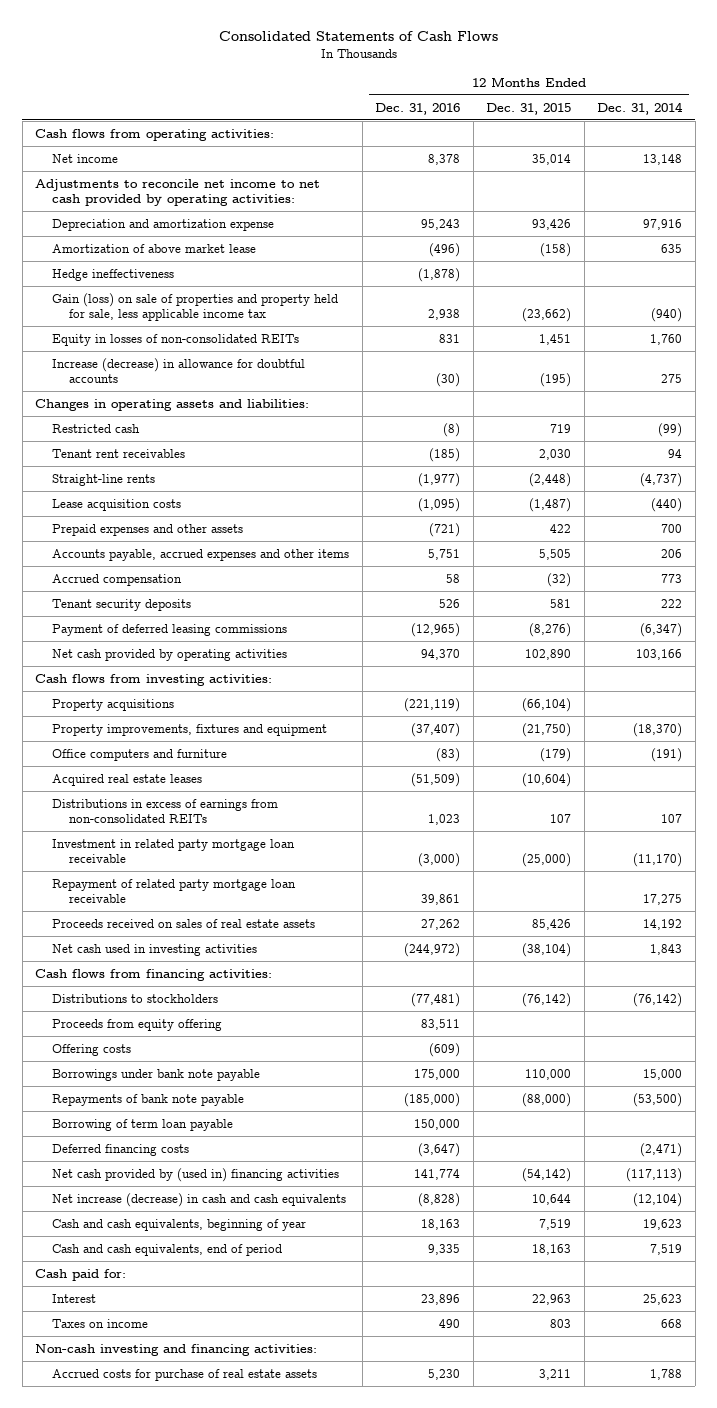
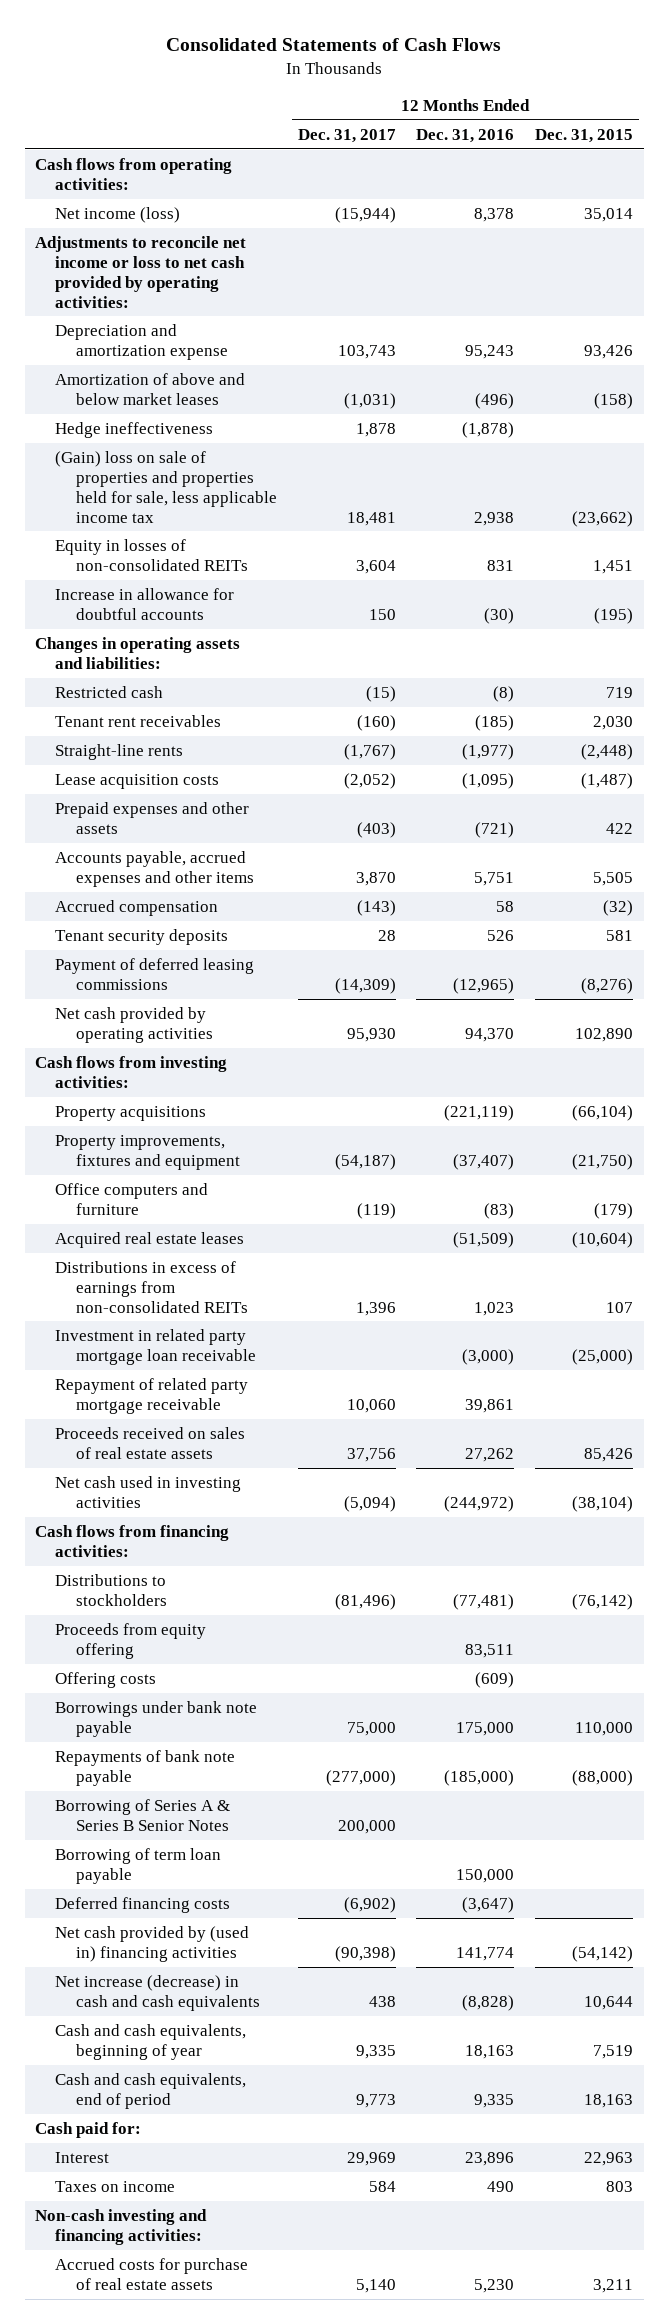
- | 12 Months Ended Dec. 31, 2016 | 12 Months Ended Dec. 31, 2015 | 12 Months Ended Dec. 31, 2014
+ | 12 Months Ended Dec. 31, 2017 | 12 Months Ended Dec. 31, 2016 | 12 Months Ended Dec. 31, 2015
- Net income | 8,378 | 35,014 | 13,148
- Adjustments to reconcile net income to net cash provided by operating activities:
+ Net income (loss) | (15,944) | 8,378 | 35,014
+ Adjustments to reconcile net income or loss to net cash provided by operating activities:
- Amortization of above market lease | (496) | (158) | 635
+ Amortization of above and below market leases | (1,031) | (496) | (158)
- Gain (loss) on sale of properties and property held for sale, less applicable income tax | 2,938 | (23,662) | (940)
+ (Gain) loss on sale of properties and properties held for sale, less applicable income tax | 18,481 | 2,938 | (23,662)
- Increase (decrease) in allowance for doubtful accounts | (30) | (195) | 275
+ Increase in allowance for doubtful accounts | 150 | (30) | (195)
- Repayment of related party mortgage loan receivable | 39,861 | | 17,275
+ Repayment of related party mortgage receivable | 10,060 | 39,861 |
+ Borrowing of Series A & Series B Senior Notes | 200,000 | |

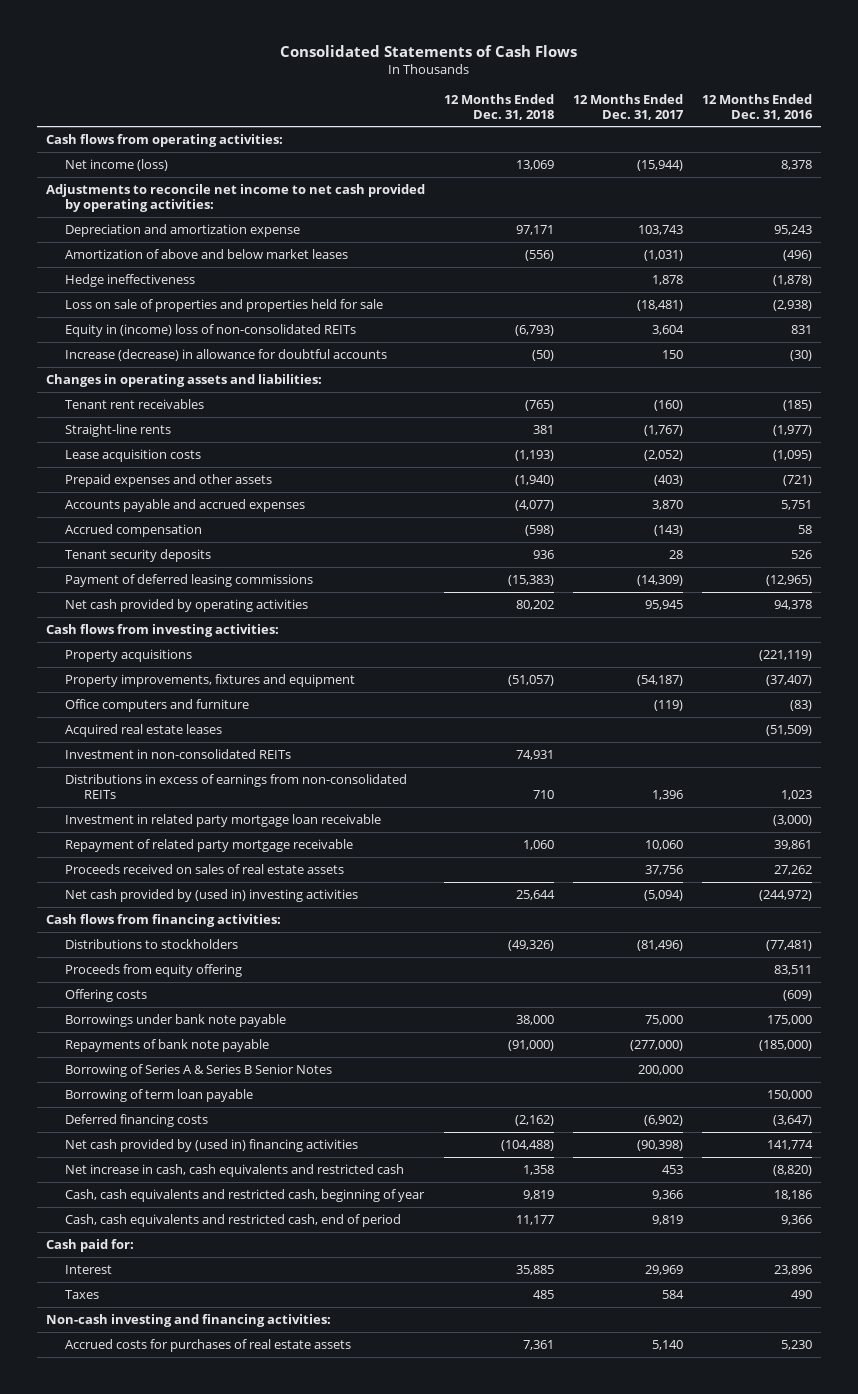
- | 12 Months Ended Dec. 31, 2017 | 12 Months Ended Dec. 31, 2016 | 12 Months Ended Dec. 31, 2015
+ | 12 Months Ended Dec. 31, 2018 | 12 Months Ended Dec. 31, 2017 | 12 Months Ended Dec. 31, 2016
- Adjustments to reconcile net income or loss to net cash provided by operating activities:
+ Adjustments to reconcile net income to net cash provided by operating activities:
- (Gain) loss on sale of properties and properties held for sale, less applicable income tax | 18,481 | 2,938 | (23,662)
- Equity in losses of non-consolidated REITs | 3,604 | 831 | 1,451
- Increase in allowance for doubtful accounts | 150 | (30) | (195)
+ Loss on sale of properties and properties held for sale | | (18,481) | (2,938)
+ Equity in (income) loss of non-consolidated REITs | (6,793) | 3,604 | 831
+ Increase (decrease) in allowance for doubtful accounts | (50) | 150 | (30)
- Restricted cash | (15) | (8) | 719
- Accounts payable, accrued expenses and other items | 3,870 | 5,751 | 5,505
+ Accounts payable and accrued expenses | (4,077) | 3,870 | 5,751
- Net cash provided by operating activities | 95,930 | 94,370 | 102,890
+ Net cash provided by operating activities | 80,202 | 95,945 | 94,378
+ Investment in non-consolidated REITs | 74,931 | |
- Net cash used in investing activities | (5,094) | (244,972) | (38,104)
+ Net cash provided by (used in) investing activities | 25,644 | (5,094) | (244,972)
- Net increase (decrease) in cash and cash equivalents | 438 | (8,828) | 10,644
- Cash and cash equivalents, beginning of year | 9,335 | 18,163 | 7,519
- Cash and cash equivalents, end of period | 9,773 | 9,335 | 18,163
+ Net increase in cash, cash equivalents and restricted cash | 1,358 | 453 | (8,820)
+ Cash, cash equivalents and restricted cash, beginning of year | 9,819 | 9,366 | 18,186
+ Cash, cash equivalents and restricted cash, end of period | 11,177 | 9,819 | 9,366
- Taxes on income | 584 | 490 | 803
+ Taxes | 485 | 584 | 490
- Accrued costs for purchase of real estate assets | 5,140 | 5,230 | 3,211
+ Accrued costs for purchases of real estate assets | 7,361 | 5,140 | 5,230

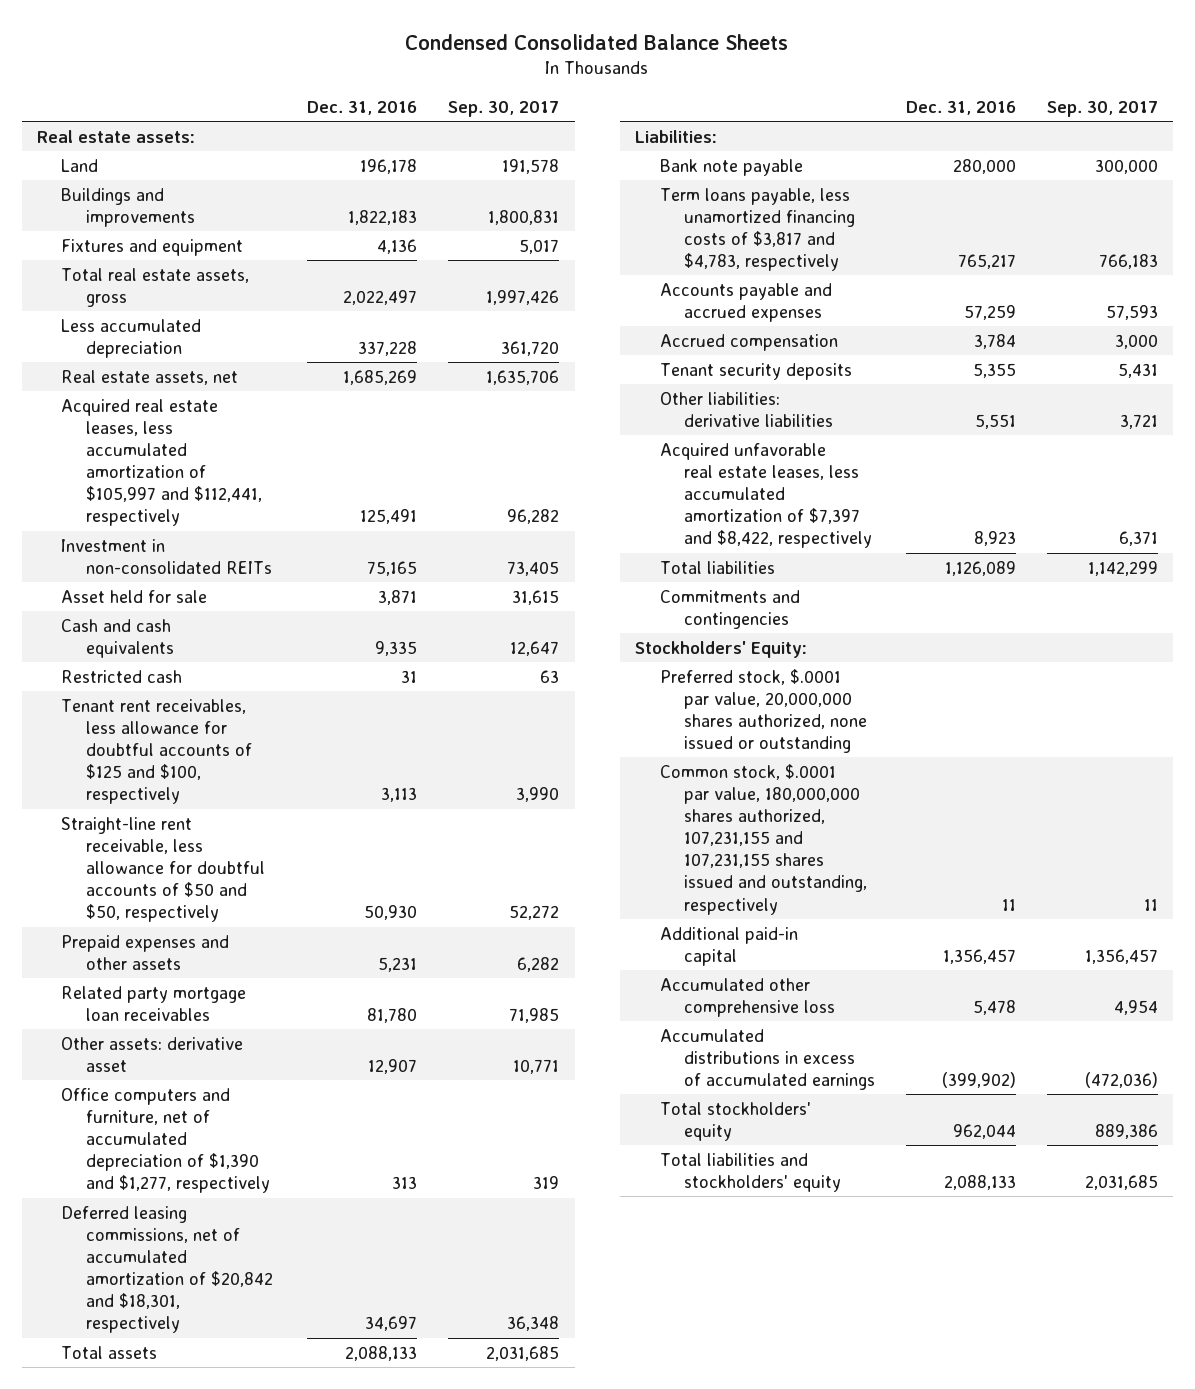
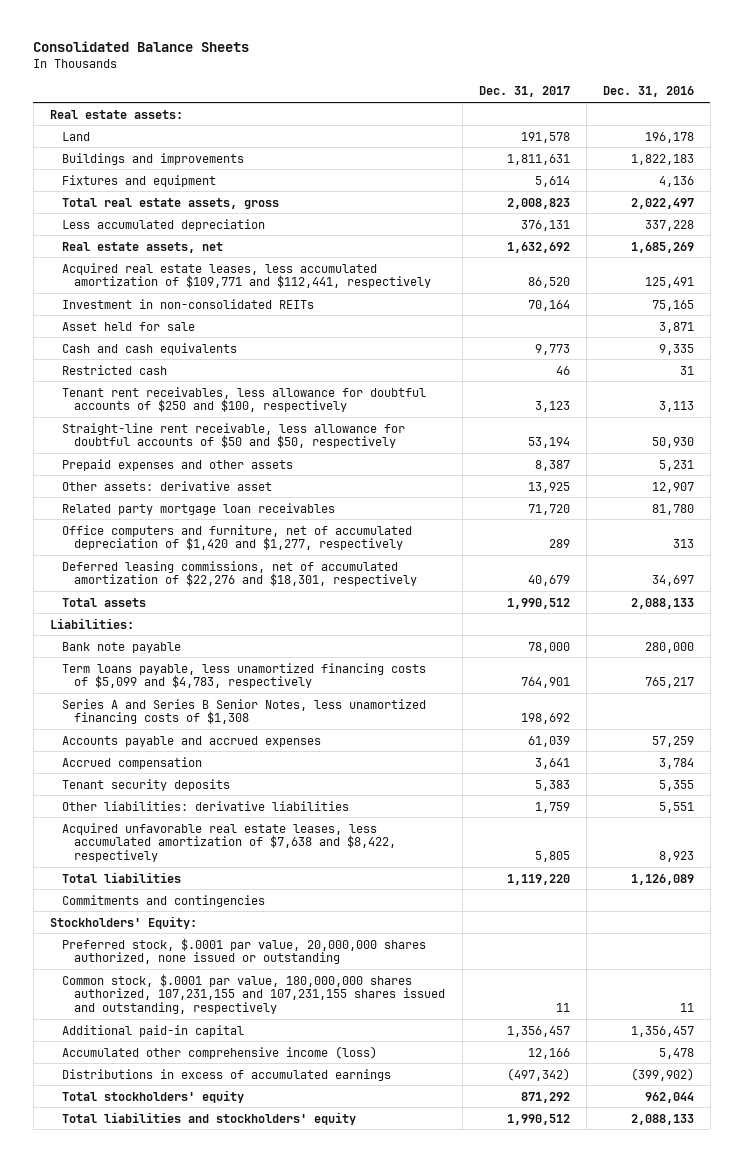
- Condensed Consolidated Balance Sheets
+ Consolidated Balance Sheets
- | Dec. 31, 2016 | Sep. 30, 2017
+ | Dec. 31, 2017 | Dec. 31, 2016
- Acquired real estate leases, less accumulated amortization of $105,997 and $112,441, respectively | 125,491 | 96,282
+ Acquired real estate leases, less accumulated amortization of $109,771 and $112,441, respectively | 86,520 | 125,491
- Tenant rent receivables, less allowance for doubtful accounts of $125 and $100, respectively | 3,113 | 3,990
+ Tenant rent receivables, less allowance for doubtful accounts of $250 and $100, respectively | 3,123 | 3,113
- Office computers and furniture, net of accumulated depreciation of $1,390 and $1,277, respectively | 313 | 319
- Deferred leasing commissions, net of accumulated amortization of $20,842 and $18,301, respectively | 34,697 | 36,348
moved down: Related party mortgage loan receivables | 71,720 | 81,780
+ Office computers and furniture, net of accumulated depreciation of $1,420 and $1,277, respectively | 289 | 313
+ Deferred leasing commissions, net of accumulated amortization of $22,276 and $18,301, respectively | 40,679 | 34,697
- Term loans payable, less unamortized financing costs of $3,817 and $4,783, respectively | 765,217 | 766,183
+ Term loans payable, less unamortized financing costs of $5,099 and $4,783, respectively | 764,901 | 765,217
+ Series A and Series B Senior Notes, less unamortized financing costs of $1,308 | 198,692 |
- Acquired unfavorable real estate leases, less accumulated amortization of $7,397 and $8,422, respectively | 8,923 | 6,371
+ Acquired unfavorable real estate leases, less accumulated amortization of $7,638 and $8,422, respectively | 5,805 | 8,923
- Accumulated other comprehensive loss | 5,478 | 4,954
- Accumulated distributions in excess of accumulated earnings | (399,902) | (472,036)
+ Accumulated other comprehensive income (loss) | 12,166 | 5,478
+ Distributions in excess of accumulated earnings | (497,342) | (399,902)

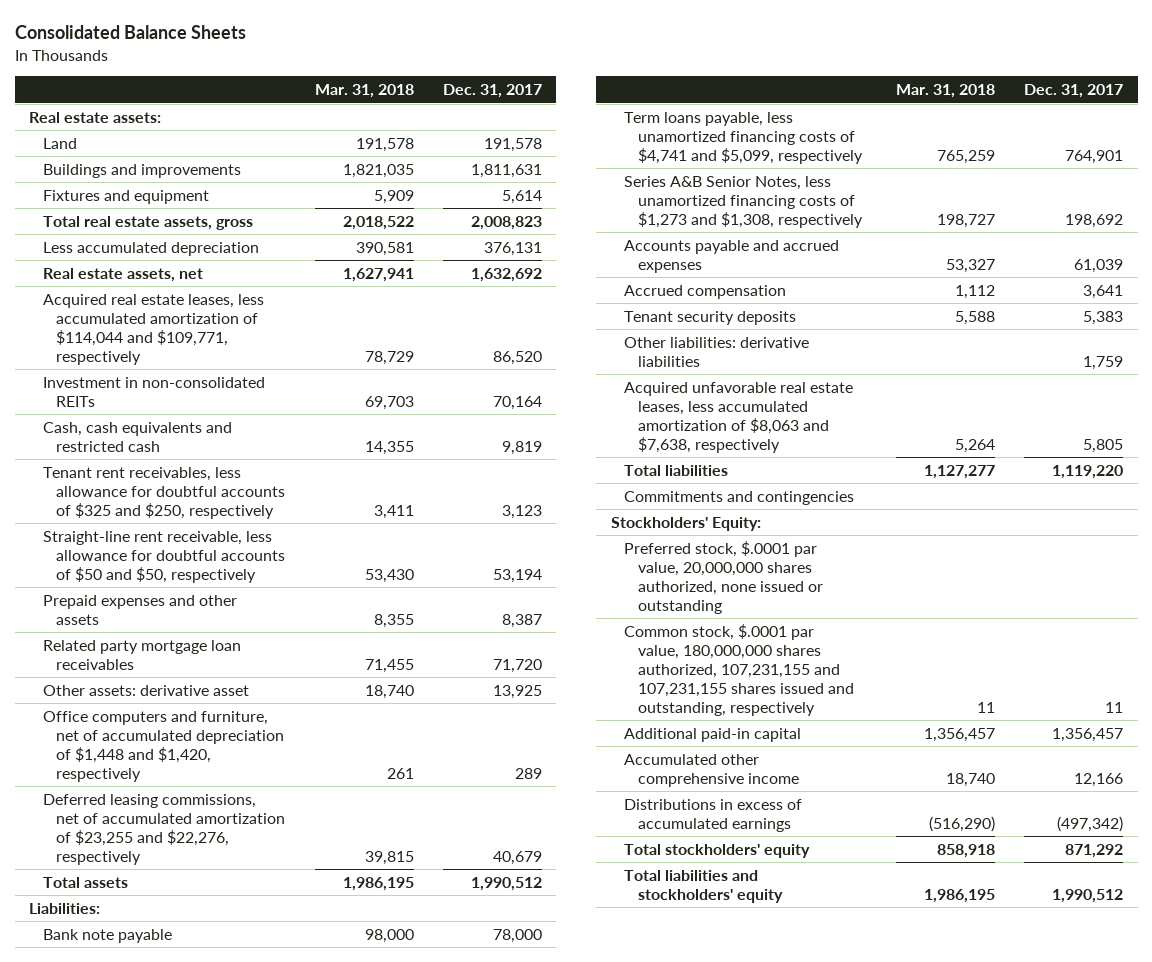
- | Dec. 31, 2017 | Dec. 31, 2016
+ | Mar. 31, 2018 | Dec. 31, 2017
- Acquired real estate leases, less accumulated amortization of $109,771 and $112,441, respectively | 86,520 | 125,491
+ Acquired real estate leases, less accumulated amortization of $114,044 and $109,771, respectively | 78,729 | 86,520
- Asset held for sale | | 3,871
- Cash and cash equivalents | 9,773 | 9,335
- Restricted cash | 46 | 31
- Tenant rent receivables, less allowance for doubtful accounts of $250 and $100, respectively | 3,123 | 3,113
+ Cash, cash equivalents and restricted cash | 14,355 | 9,819
+ Tenant rent receivables, less allowance for doubtful accounts of $325 and $250, respectively | 3,411 | 3,123
- Office computers and furniture, net of accumulated depreciation of $1,420 and $1,277, respectively | 289 | 313
- Deferred leasing commissions, net of accumulated amortization of $22,276 and $18,301, respectively | 40,679 | 34,697
moved down: Other assets: derivative asset | 18,740 | 13,925
+ Office computers and furniture, net of accumulated depreciation of $1,448 and $1,420, respectively | 261 | 289
+ Deferred leasing commissions, net of accumulated amortization of $23,255 and $22,276, respectively | 39,815 | 40,679
- Term loans payable, less unamortized financing costs of $5,099 and $4,783, respectively | 764,901 | 765,217
- Series A and Series B Senior Notes, less unamortized financing costs of $1,308 | 198,692 |
+ Term loans payable, less unamortized financing costs of $4,741 and $5,099, respectively | 765,259 | 764,901
+ Series A&B Senior Notes, less unamortized financing costs of $1,273 and $1,308, respectively | 198,727 | 198,692
- Acquired unfavorable real estate leases, less accumulated amortization of $7,638 and $8,422, respectively | 5,805 | 8,923
+ Acquired unfavorable real estate leases, less accumulated amortization of $8,063 and $7,638, respectively | 5,264 | 5,805
- Accumulated other comprehensive income (loss) | 12,166 | 5,478
+ Accumulated other comprehensive income | 18,740 | 12,166

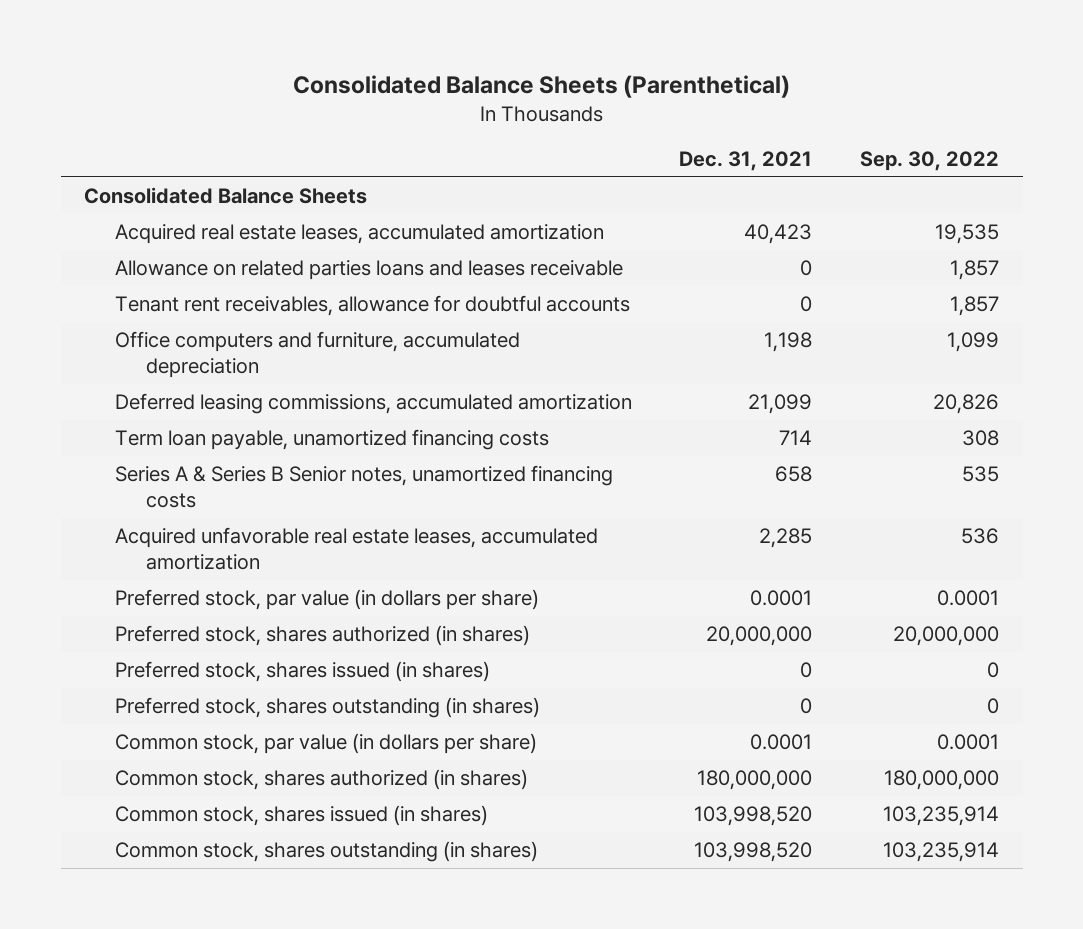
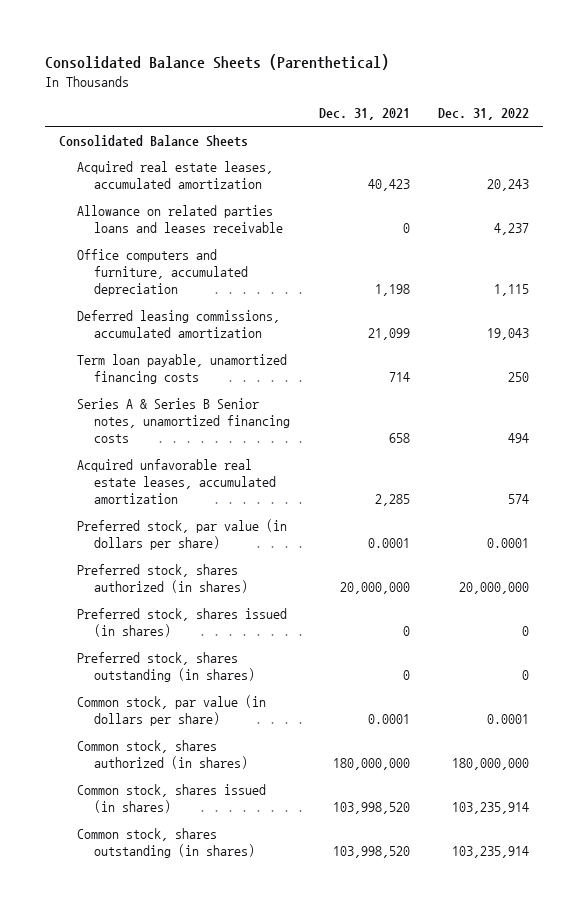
- | Dec. 31, 2021 | Sep. 30, 2022
+ | Dec. 31, 2021 | Dec. 31, 2022
- Tenant rent receivables, allowance for doubtful accounts | 0 | 1,857

